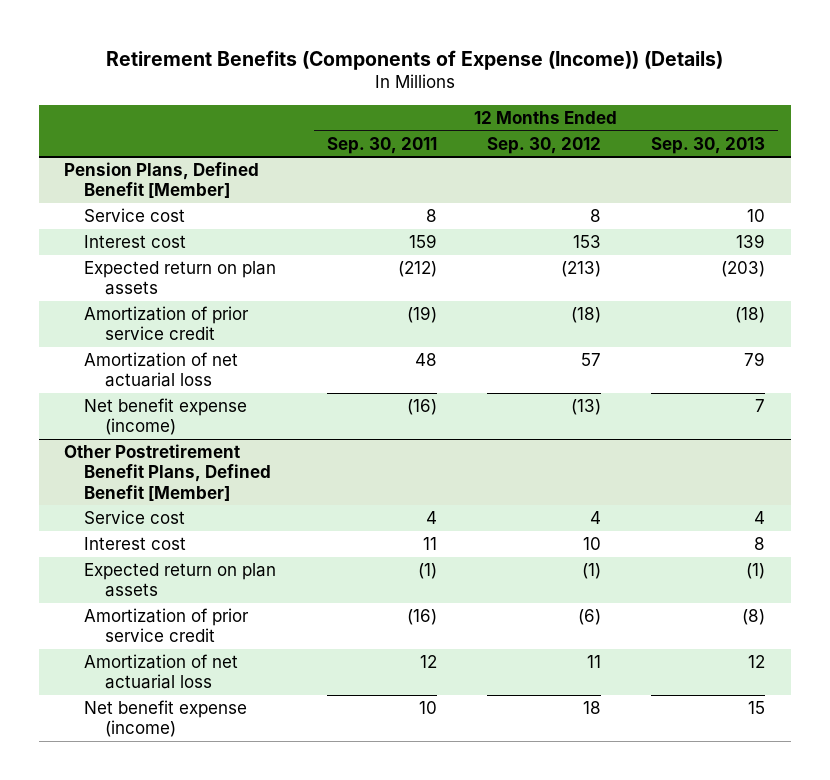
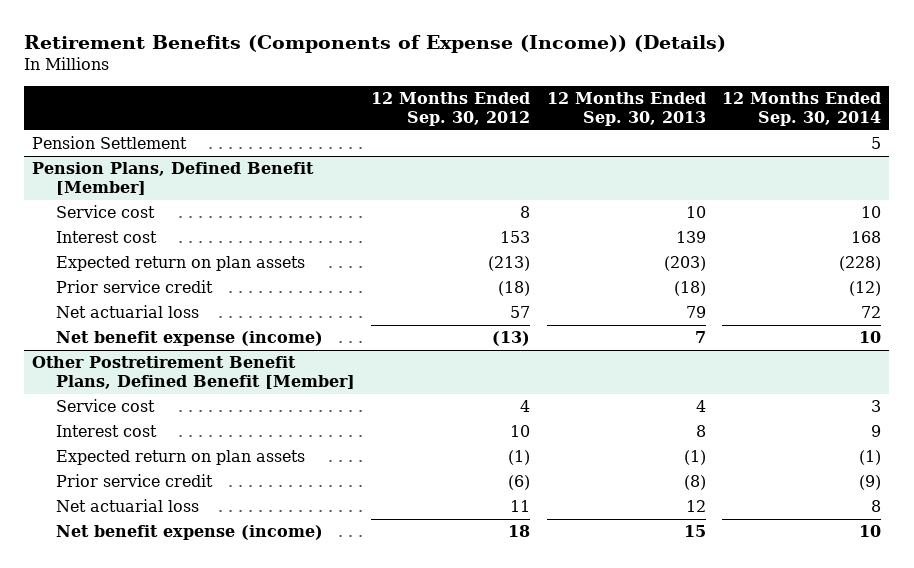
- | 12 Months Ended Sep. 30, 2011 | 12 Months Ended Sep. 30, 2012 | 12 Months Ended Sep. 30, 2013
+ | 12 Months Ended Sep. 30, 2012 | 12 Months Ended Sep. 30, 2013 | 12 Months Ended Sep. 30, 2014
+ Pension Settlement | | | 5
@ Pension Plans, Defined Benefit [Member]
- Amortization of prior service credit | (19) | (18) | (18)
- Amortization of net actuarial loss | 48 | 57 | 79
+ Prior service credit | (18) | (18) | (12)
+ Net actuarial loss | 57 | 79 | 72
@ Other Postretirement Benefit Plans, Defined Benefit [Member]
- Amortization of prior service credit | (16) | (6) | (8)
- Amortization of net actuarial loss | 12 | 11 | 12
+ Prior service credit | (6) | (8) | (9)
+ Net actuarial loss | 11 | 12 | 8

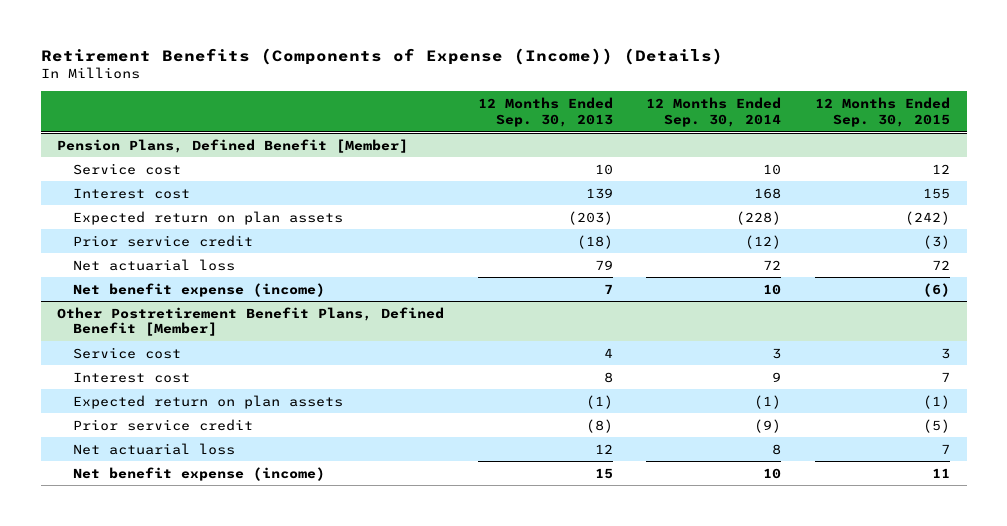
- | 12 Months Ended Sep. 30, 2012 | 12 Months Ended Sep. 30, 2013 | 12 Months Ended Sep. 30, 2014
+ | 12 Months Ended Sep. 30, 2013 | 12 Months Ended Sep. 30, 2014 | 12 Months Ended Sep. 30, 2015
- Pension Settlement | | | 5

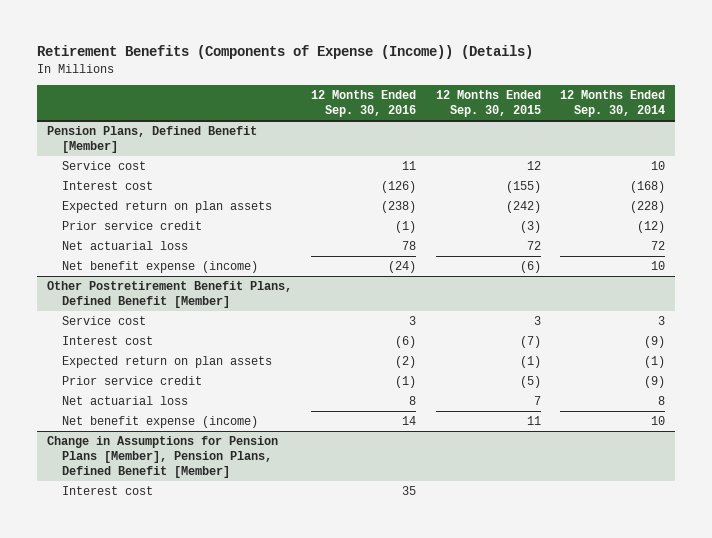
- | 12 Months Ended Sep. 30, 2013 | 12 Months Ended Sep. 30, 2014 | 12 Months Ended Sep. 30, 2015
+ | 12 Months Ended Sep. 30, 2016 | 12 Months Ended Sep. 30, 2015 | 12 Months Ended Sep. 30, 2014
@ Pension Plans, Defined Benefit [Member]
- Interest cost | 139 | 168 | 155
+ Interest cost | (126) | (155) | (168)
@ Other Postretirement Benefit Plans, Defined Benefit [Member]
- Interest cost | 8 | 9 | 7
+ Interest cost | (6) | (7) | (9)
+ Change in Assumptions for Pension Plans [Member], Pension Plans, Defined Benefit [Member]
+ Interest cost | 35 | |

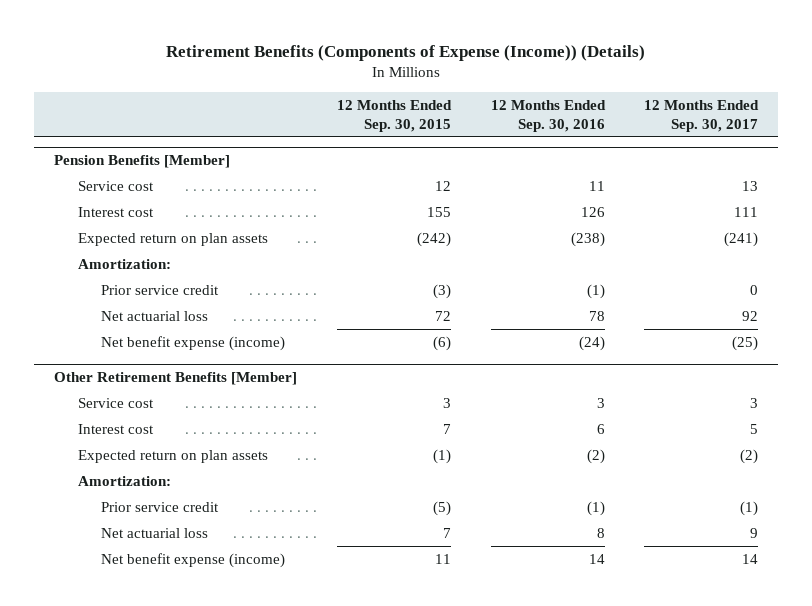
- | 12 Months Ended Sep. 30, 2016 | 12 Months Ended Sep. 30, 2015 | 12 Months Ended Sep. 30, 2014
+ | 12 Months Ended Sep. 30, 2015 | 12 Months Ended Sep. 30, 2016 | 12 Months Ended Sep. 30, 2017
- Pension Plans, Defined Benefit [Member]
+ Pension Benefits [Member]
- Interest cost | (126) | (155) | (168)
+ Interest cost | 155 | 126 | 111
+ Amortization:
- Other Postretirement Benefit Plans, Defined Benefit [Member]
+ Other Retirement Benefits [Member]
- Interest cost | (6) | (7) | (9)
+ Interest cost | 7 | 6 | 5
+ Amortization:
- Change in Assumptions for Pension Plans [Member], Pension Plans, Defined Benefit [Member]
- Interest cost | 35 | |

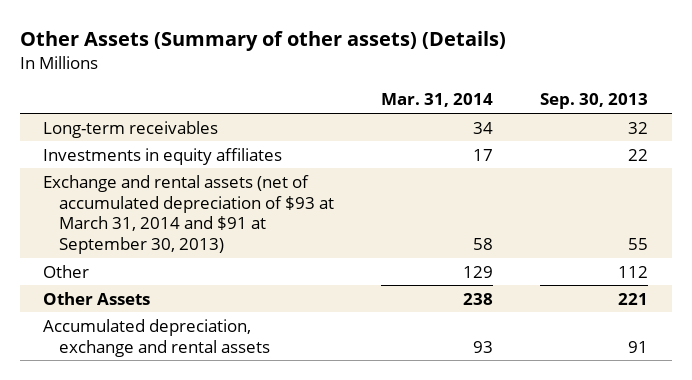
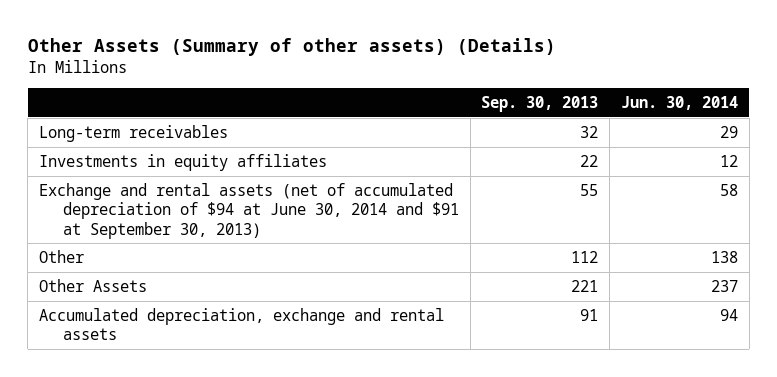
- | Mar. 31, 2014 | Sep. 30, 2013
+ | Sep. 30, 2013 | Jun. 30, 2014
- Exchange and rental assets (net of accumulated depreciation of $93 at March 31, 2014 and $91 at September 30, 2013) | 58 | 55
+ Exchange and rental assets (net of accumulated depreciation of $94 at June 30, 2014 and $91 at September 30, 2013) | 55 | 58

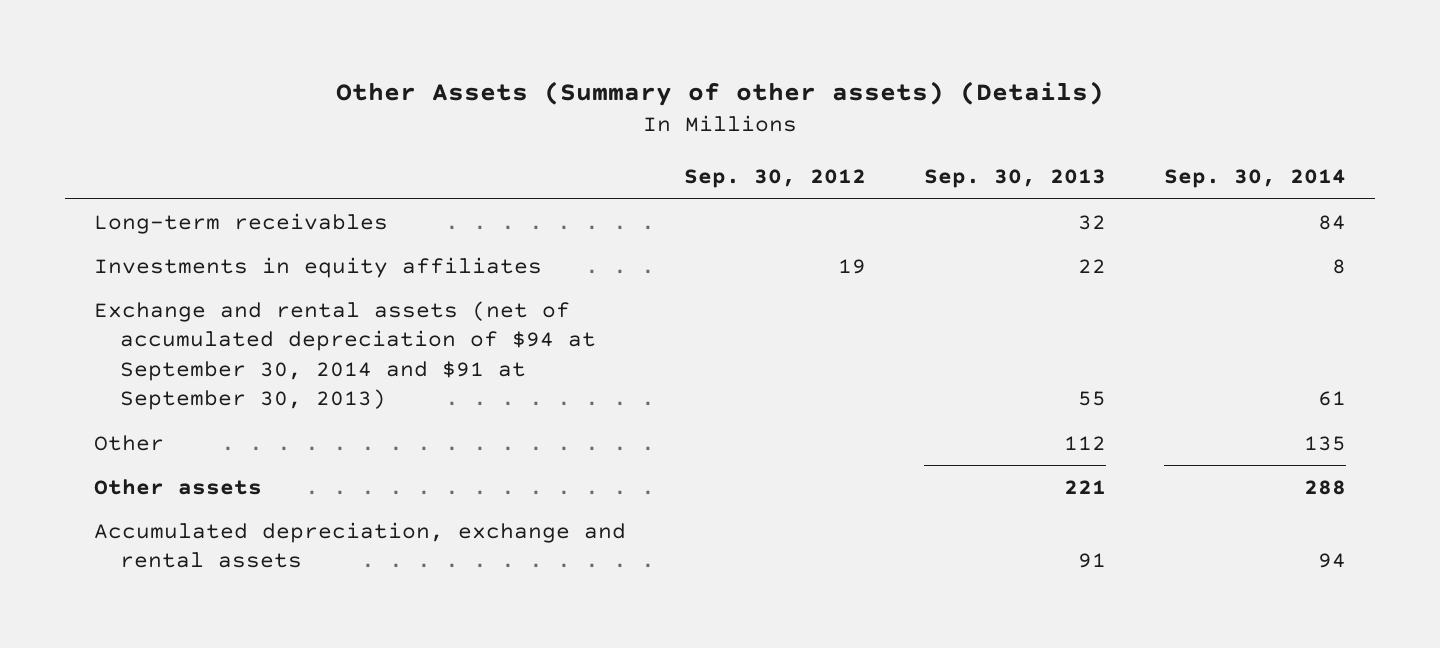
- | Sep. 30, 2013 | Jun. 30, 2014
+ | Sep. 30, 2012 | Sep. 30, 2013 | Sep. 30, 2014
- Exchange and rental assets (net of accumulated depreciation of $94 at June 30, 2014 and $91 at September 30, 2013) | 55 | 58
+ Exchange and rental assets (net of accumulated depreciation of $94 at September 30, 2014 and $91 at September 30, 2013) | | 55 | 61
- Other Assets | 221 | 237
+ Other assets | | 221 | 288

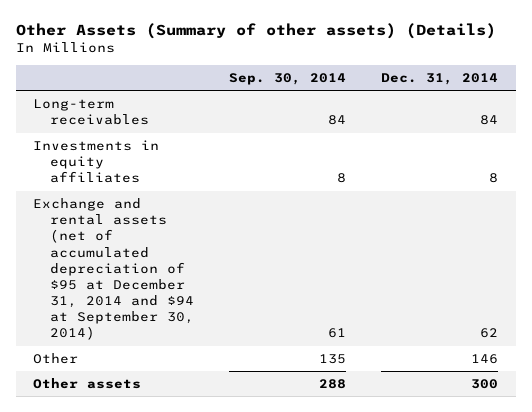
- | Sep. 30, 2012 | Sep. 30, 2013 | Sep. 30, 2014
+ | Sep. 30, 2014 | Dec. 31, 2014
- Exchange and rental assets (net of accumulated depreciation of $94 at September 30, 2014 and $91 at September 30, 2013) | | 55 | 61
+ Exchange and rental assets (net of accumulated depreciation of $95 at December 31, 2014 and $94 at September 30, 2014) | 61 | 62
- Accumulated depreciation, exchange and rental assets | | 91 | 94

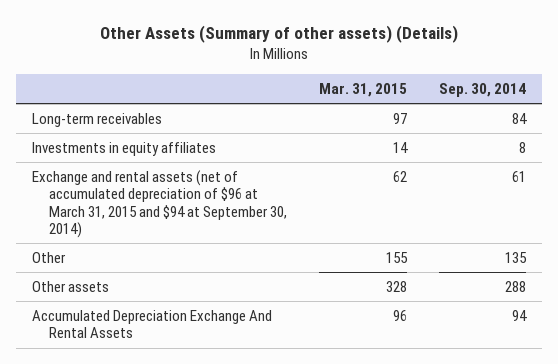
- | Sep. 30, 2014 | Dec. 31, 2014
+ | Mar. 31, 2015 | Sep. 30, 2014
- Exchange and rental assets (net of accumulated depreciation of $95 at December 31, 2014 and $94 at September 30, 2014) | 61 | 62
+ Exchange and rental assets (net of accumulated depreciation of $96 at March 31, 2015 and $94 at September 30, 2014) | 62 | 61
+ Accumulated Depreciation Exchange And Rental Assets | 96 | 94

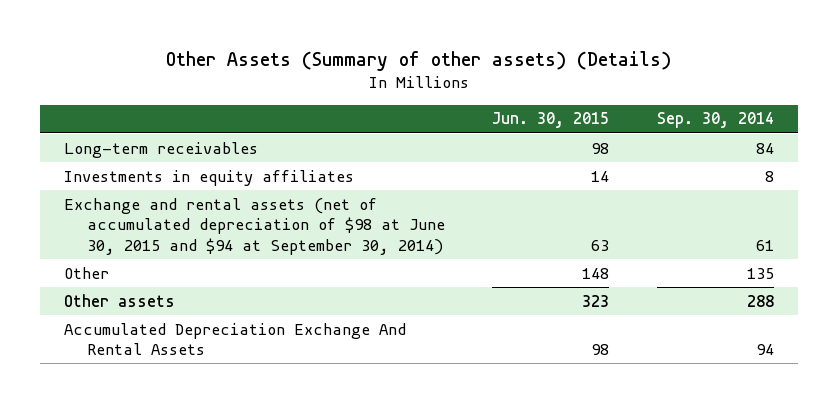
- | Mar. 31, 2015 | Sep. 30, 2014
+ | Jun. 30, 2015 | Sep. 30, 2014
- Exchange and rental assets (net of accumulated depreciation of $96 at March 31, 2015 and $94 at September 30, 2014) | 62 | 61
+ Exchange and rental assets (net of accumulated depreciation of $98 at June 30, 2015 and $94 at September 30, 2014) | 63 | 61

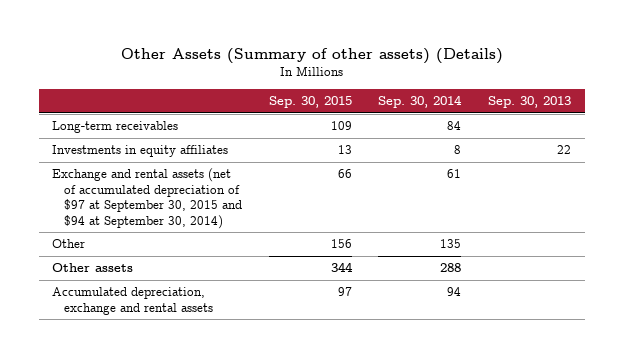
- | Jun. 30, 2015 | Sep. 30, 2014
+ | Sep. 30, 2015 | Sep. 30, 2014 | Sep. 30, 2013
- Exchange and rental assets (net of accumulated depreciation of $98 at June 30, 2015 and $94 at September 30, 2014) | 63 | 61
+ Exchange and rental assets (net of accumulated depreciation of $97 at September 30, 2015 and $94 at September 30, 2014) | 66 | 61 |
- Accumulated Depreciation Exchange And Rental Assets | 98 | 94
+ Accumulated depreciation, exchange and rental assets | 97 | 94 |

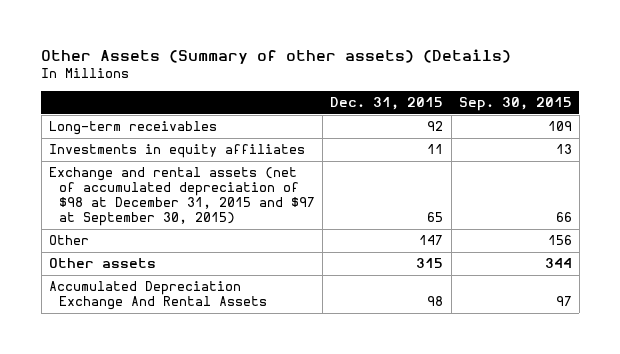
- | Sep. 30, 2015 | Sep. 30, 2014 | Sep. 30, 2013
+ | Dec. 31, 2015 | Sep. 30, 2015
- Exchange and rental assets (net of accumulated depreciation of $97 at September 30, 2015 and $94 at September 30, 2014) | 66 | 61 |
+ Exchange and rental assets (net of accumulated depreciation of $98 at December 31, 2015 and $97 at September 30, 2015) | 65 | 66
- Accumulated depreciation, exchange and rental assets | 97 | 94 |
+ Accumulated Depreciation Exchange And Rental Assets | 98 | 97

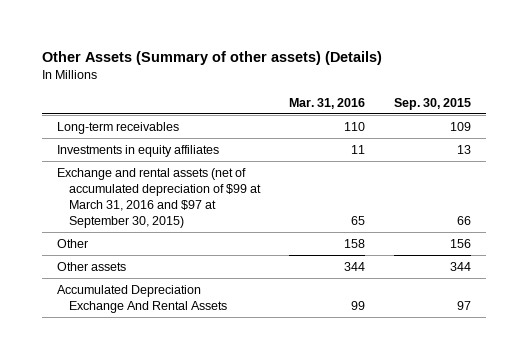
- | Dec. 31, 2015 | Sep. 30, 2015
+ | Mar. 31, 2016 | Sep. 30, 2015
- Exchange and rental assets (net of accumulated depreciation of $98 at December 31, 2015 and $97 at September 30, 2015) | 65 | 66
+ Exchange and rental assets (net of accumulated depreciation of $99 at March 31, 2016 and $97 at September 30, 2015) | 65 | 66

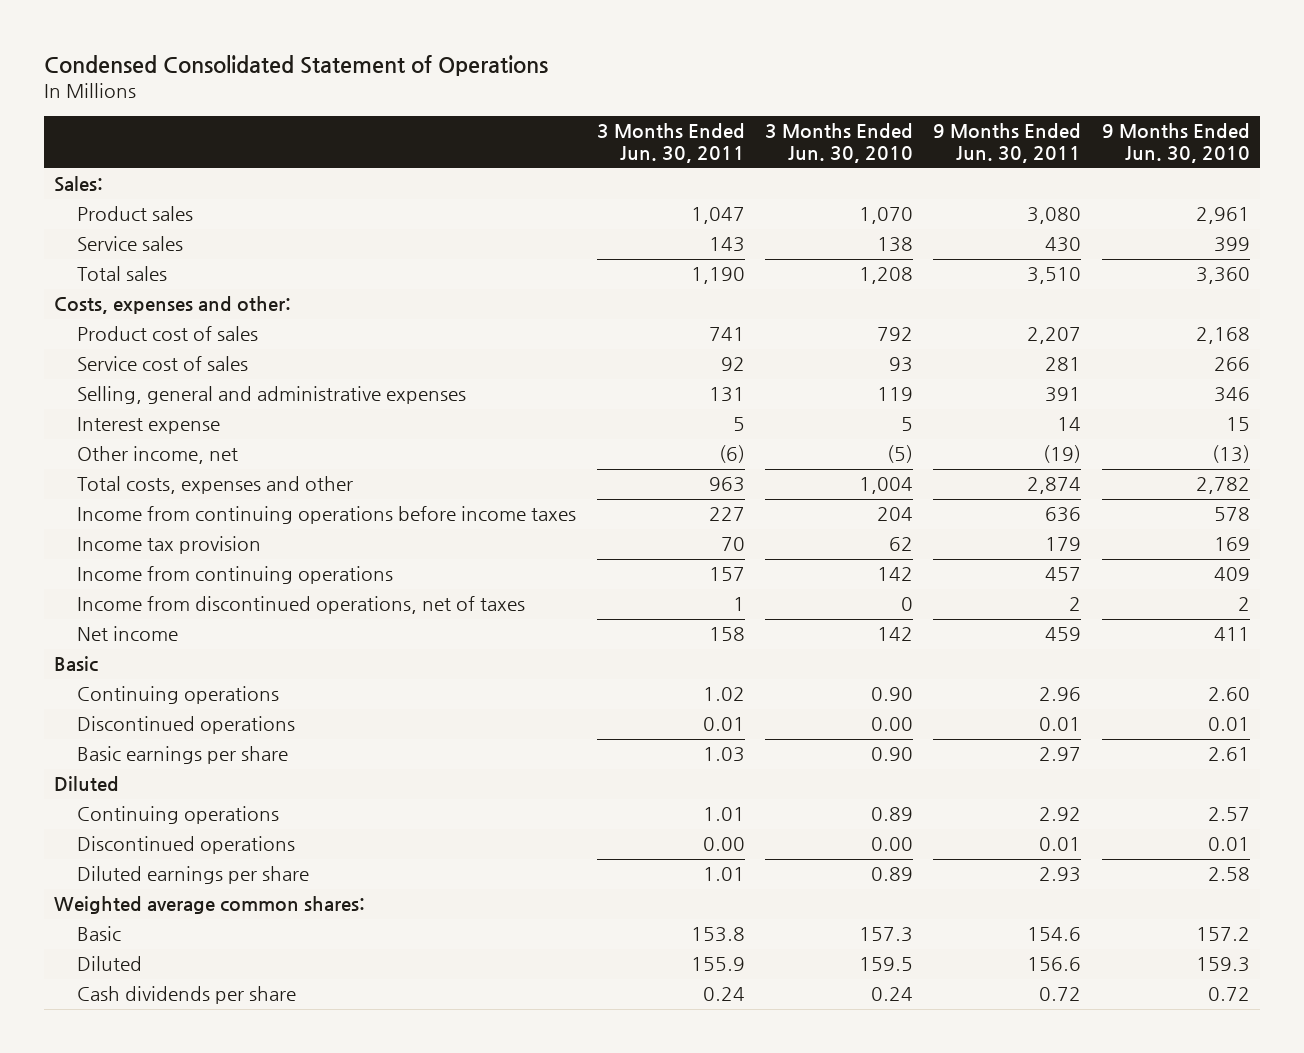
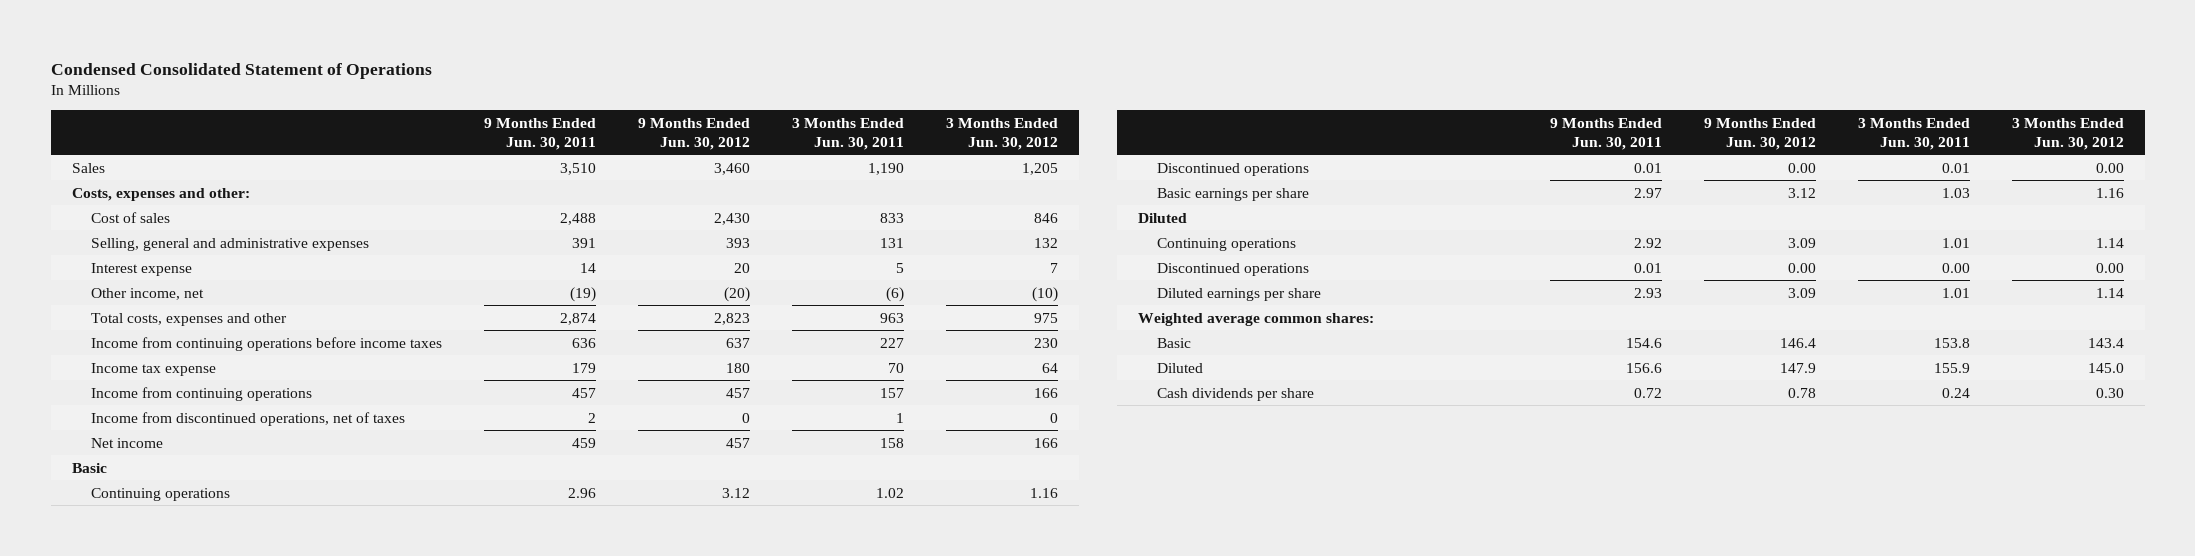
- | 3 Months Ended Jun. 30, 2011 | 3 Months Ended Jun. 30, 2010 | 9 Months Ended Jun. 30, 2011 | 9 Months Ended Jun. 30, 2010
+ | 9 Months Ended Jun. 30, 2011 | 9 Months Ended Jun. 30, 2012 | 3 Months Ended Jun. 30, 2011 | 3 Months Ended Jun. 30, 2012
- Sales:
- Product sales | 1,047 | 1,070 | 3,080 | 2,961
- Service sales | 143 | 138 | 430 | 399
- Total sales | 1,190 | 1,208 | 3,510 | 3,360
+ Sales | 3,510 | 3,460 | 1,190 | 1,205
- Product cost of sales | 741 | 792 | 2,207 | 2,168
- Service cost of sales | 92 | 93 | 281 | 266
+ Cost of sales | 2,488 | 2,430 | 833 | 846
- Income tax provision | 70 | 62 | 179 | 169
+ Income tax expense | 179 | 180 | 70 | 64

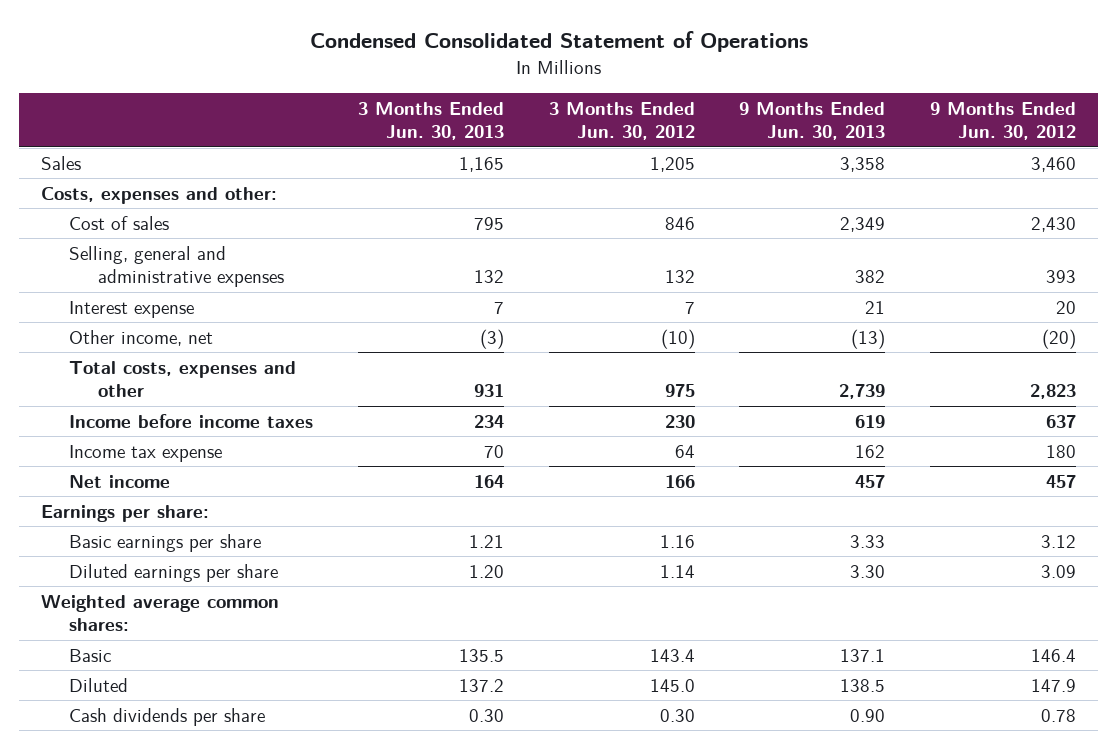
- | 9 Months Ended Jun. 30, 2011 | 9 Months Ended Jun. 30, 2012 | 3 Months Ended Jun. 30, 2011 | 3 Months Ended Jun. 30, 2012
+ | 3 Months Ended Jun. 30, 2013 | 3 Months Ended Jun. 30, 2012 | 9 Months Ended Jun. 30, 2013 | 9 Months Ended Jun. 30, 2012
- Income from continuing operations before income taxes | 636 | 637 | 227 | 230
+ Income before income taxes | 234 | 230 | 619 | 637
- Income from continuing operations | 457 | 457 | 157 | 166
- Income from discontinued operations, net of taxes | 2 | 0 | 1 | 0
- Basic
- Continuing operations | 2.96 | 3.12 | 1.02 | 1.16
- Discontinued operations | 0.01 | 0.00 | 0.01 | 0.00
+ Earnings per share:
- Diluted
- Continuing operations | 2.92 | 3.09 | 1.01 | 1.14
- Discontinued operations | 0.01 | 0.00 | 0.00 | 0.00

